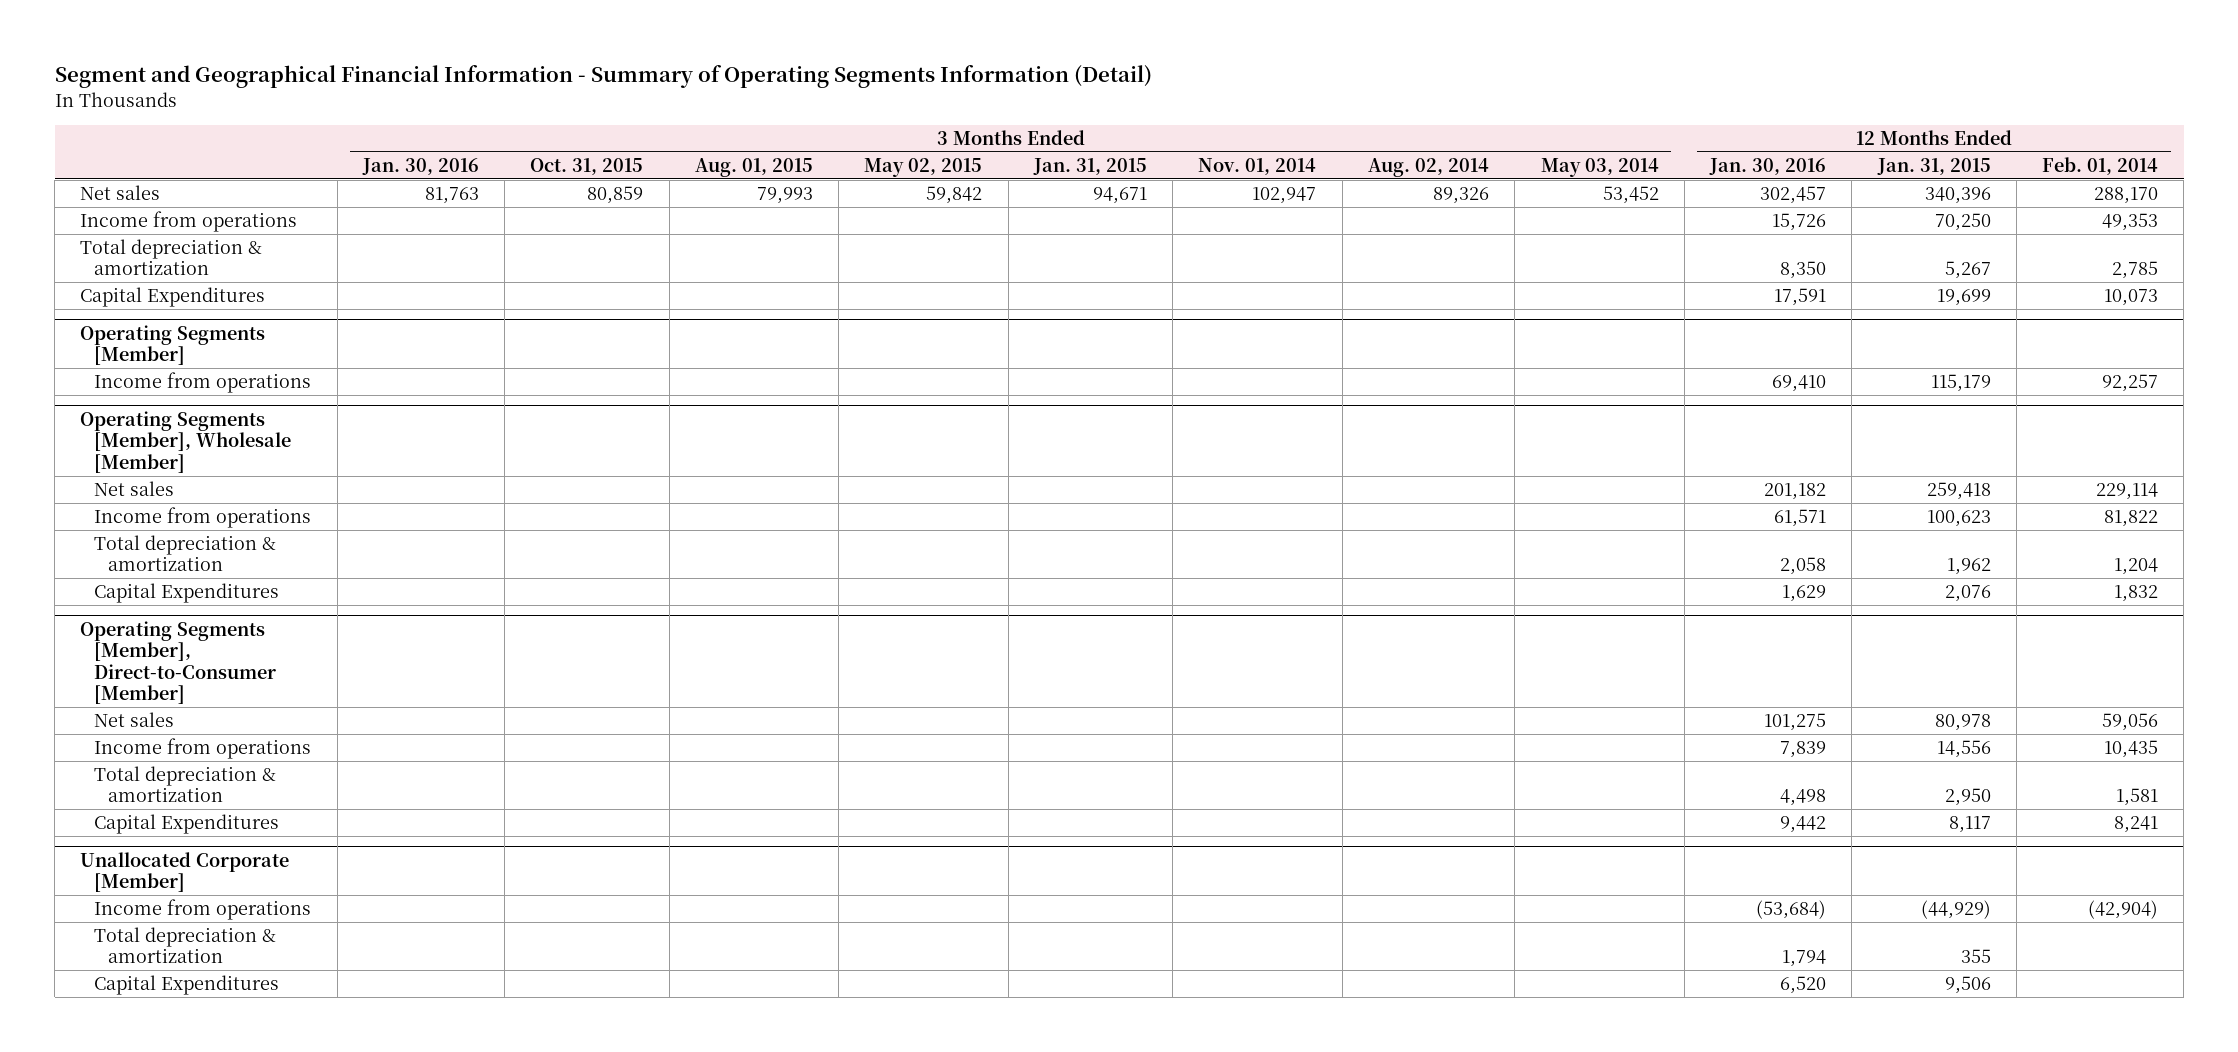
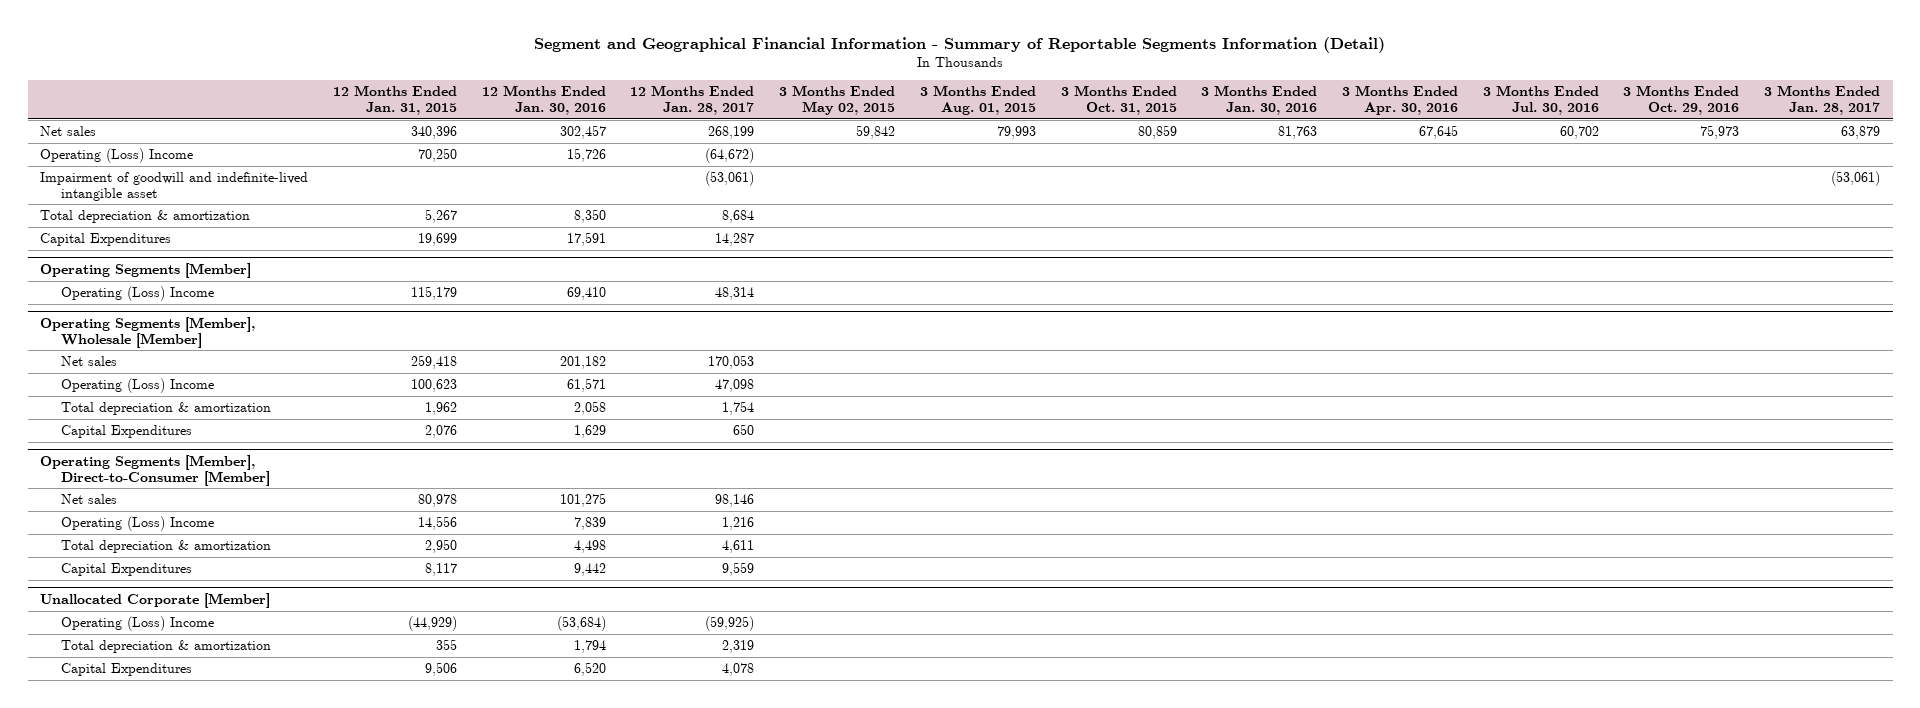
- Segment and Geographical Financial Information - Summary of Operating Segments Information (Detail)
+ Segment and Geographical Financial Information - Summary of Reportable Segments Information (Detail)
- | 3 Months Ended Jan. 30, 2016 | 3 Months Ended Oct. 31, 2015 | 3 Months Ended Aug. 01, 2015 | 3 Months Ended May 02, 2015 | 3 Months Ended Jan. 31, 2015 | 3 Months Ended Nov. 01, 2014 | 3 Months Ended Aug. 02, 2014 | 3 Months Ended May 03, 2014 | 12 Months Ended Jan. 30, 2016 | 12 Months Ended Jan. 31, 2015 | 12 Months Ended Feb. 01, 2014
+ | 12 Months Ended Jan. 31, 2015 | 12 Months Ended Jan. 30, 2016 | 12 Months Ended Jan. 28, 2017 | 3 Months Ended May 02, 2015 | 3 Months Ended Aug. 01, 2015 | 3 Months Ended Oct. 31, 2015 | 3 Months Ended Jan. 30, 2016 | 3 Months Ended Apr. 30, 2016 | 3 Months Ended Jul. 30, 2016 | 3 Months Ended Oct. 29, 2016 | 3 Months Ended Jan. 28, 2017
- Income from operations | | | | | | | | | 15,726 | 70,250 | 49,353
+ Operating (Loss) Income | 70,250 | 15,726 | (64,672) | | | | | | | |
+ Impairment of goodwill and indefinite-lived intangible asset | | | (53,061) | | | | | | | | (53,061)
@ Operating Segments [Member]
- Income from operations | | | | | | | | | 69,410 | 115,179 | 92,257
+ Operating (Loss) Income | 115,179 | 69,410 | 48,314 | | | | | | | |
@ Operating Segments [Member], Wholesale [Member]
- Income from operations | | | | | | | | | 61,571 | 100,623 | 81,822
+ Operating (Loss) Income | 100,623 | 61,571 | 47,098 | | | | | | | |
@ Operating Segments [Member], Direct-to-Consumer [Member]
- Income from operations | | | | | | | | | 7,839 | 14,556 | 10,435
+ Operating (Loss) Income | 14,556 | 7,839 | 1,216 | | | | | | | |
@ Unallocated Corporate [Member]
- Income from operations | | | | | | | | | (53,684) | (44,929) | (42,904)
+ Operating (Loss) Income | (44,929) | (53,684) | (59,925) | | | | | | | |

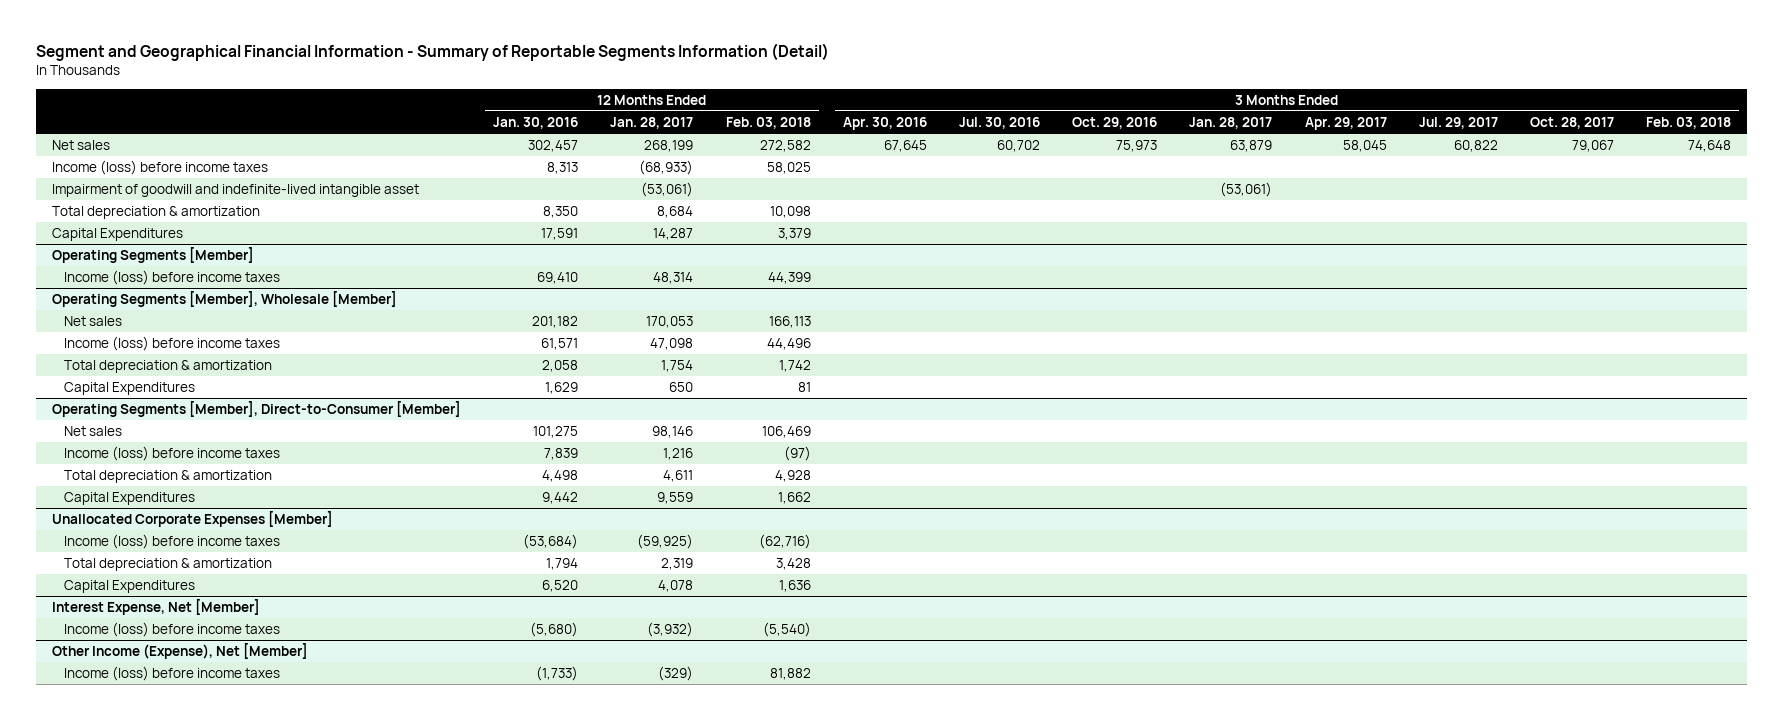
- | 12 Months Ended Jan. 31, 2015 | 12 Months Ended Jan. 30, 2016 | 12 Months Ended Jan. 28, 2017 | 3 Months Ended May 02, 2015 | 3 Months Ended Aug. 01, 2015 | 3 Months Ended Oct. 31, 2015 | 3 Months Ended Jan. 30, 2016 | 3 Months Ended Apr. 30, 2016 | 3 Months Ended Jul. 30, 2016 | 3 Months Ended Oct. 29, 2016 | 3 Months Ended Jan. 28, 2017
+ | 12 Months Ended Jan. 30, 2016 | 12 Months Ended Jan. 28, 2017 | 12 Months Ended Feb. 03, 2018 | 3 Months Ended Apr. 30, 2016 | 3 Months Ended Jul. 30, 2016 | 3 Months Ended Oct. 29, 2016 | 3 Months Ended Jan. 28, 2017 | 3 Months Ended Apr. 29, 2017 | 3 Months Ended Jul. 29, 2017 | 3 Months Ended Oct. 28, 2017 | 3 Months Ended Feb. 03, 2018
- Operating (Loss) Income | 70,250 | 15,726 | (64,672) | | | | | | | |
+ Income (loss) before income taxes | 8,313 | (68,933) | 58,025 | | | | | | | |
@ Operating Segments [Member]
- Operating (Loss) Income | 115,179 | 69,410 | 48,314 | | | | | | | |
+ Income (loss) before income taxes | 69,410 | 48,314 | 44,399 | | | | | | | |
@ Operating Segments [Member], Wholesale [Member]
- Operating (Loss) Income | 100,623 | 61,571 | 47,098 | | | | | | | |
+ Income (loss) before income taxes | 61,571 | 47,098 | 44,496 | | | | | | | |
@ Operating Segments [Member], Direct-to-Consumer [Member]
- Operating (Loss) Income | 14,556 | 7,839 | 1,216 | | | | | | | |
+ Income (loss) before income taxes | 7,839 | 1,216 | (97) | | | | | | | |
- Unallocated Corporate [Member]
- Operating (Loss) Income | (44,929) | (53,684) | (59,925) | | | | | | | |
+ Unallocated Corporate Expenses [Member]
+ Income (loss) before income taxes | (53,684) | (59,925) | (62,716) | | | | | | | |
+ Interest Expense, Net [Member]
+ Income (loss) before income taxes | (5,680) | (3,932) | (5,540) | | | | | | | |
+ Other Income (Expense), Net [Member]
+ Income (loss) before income taxes | (1,733) | (329) | 81,882 | | | | | | | |

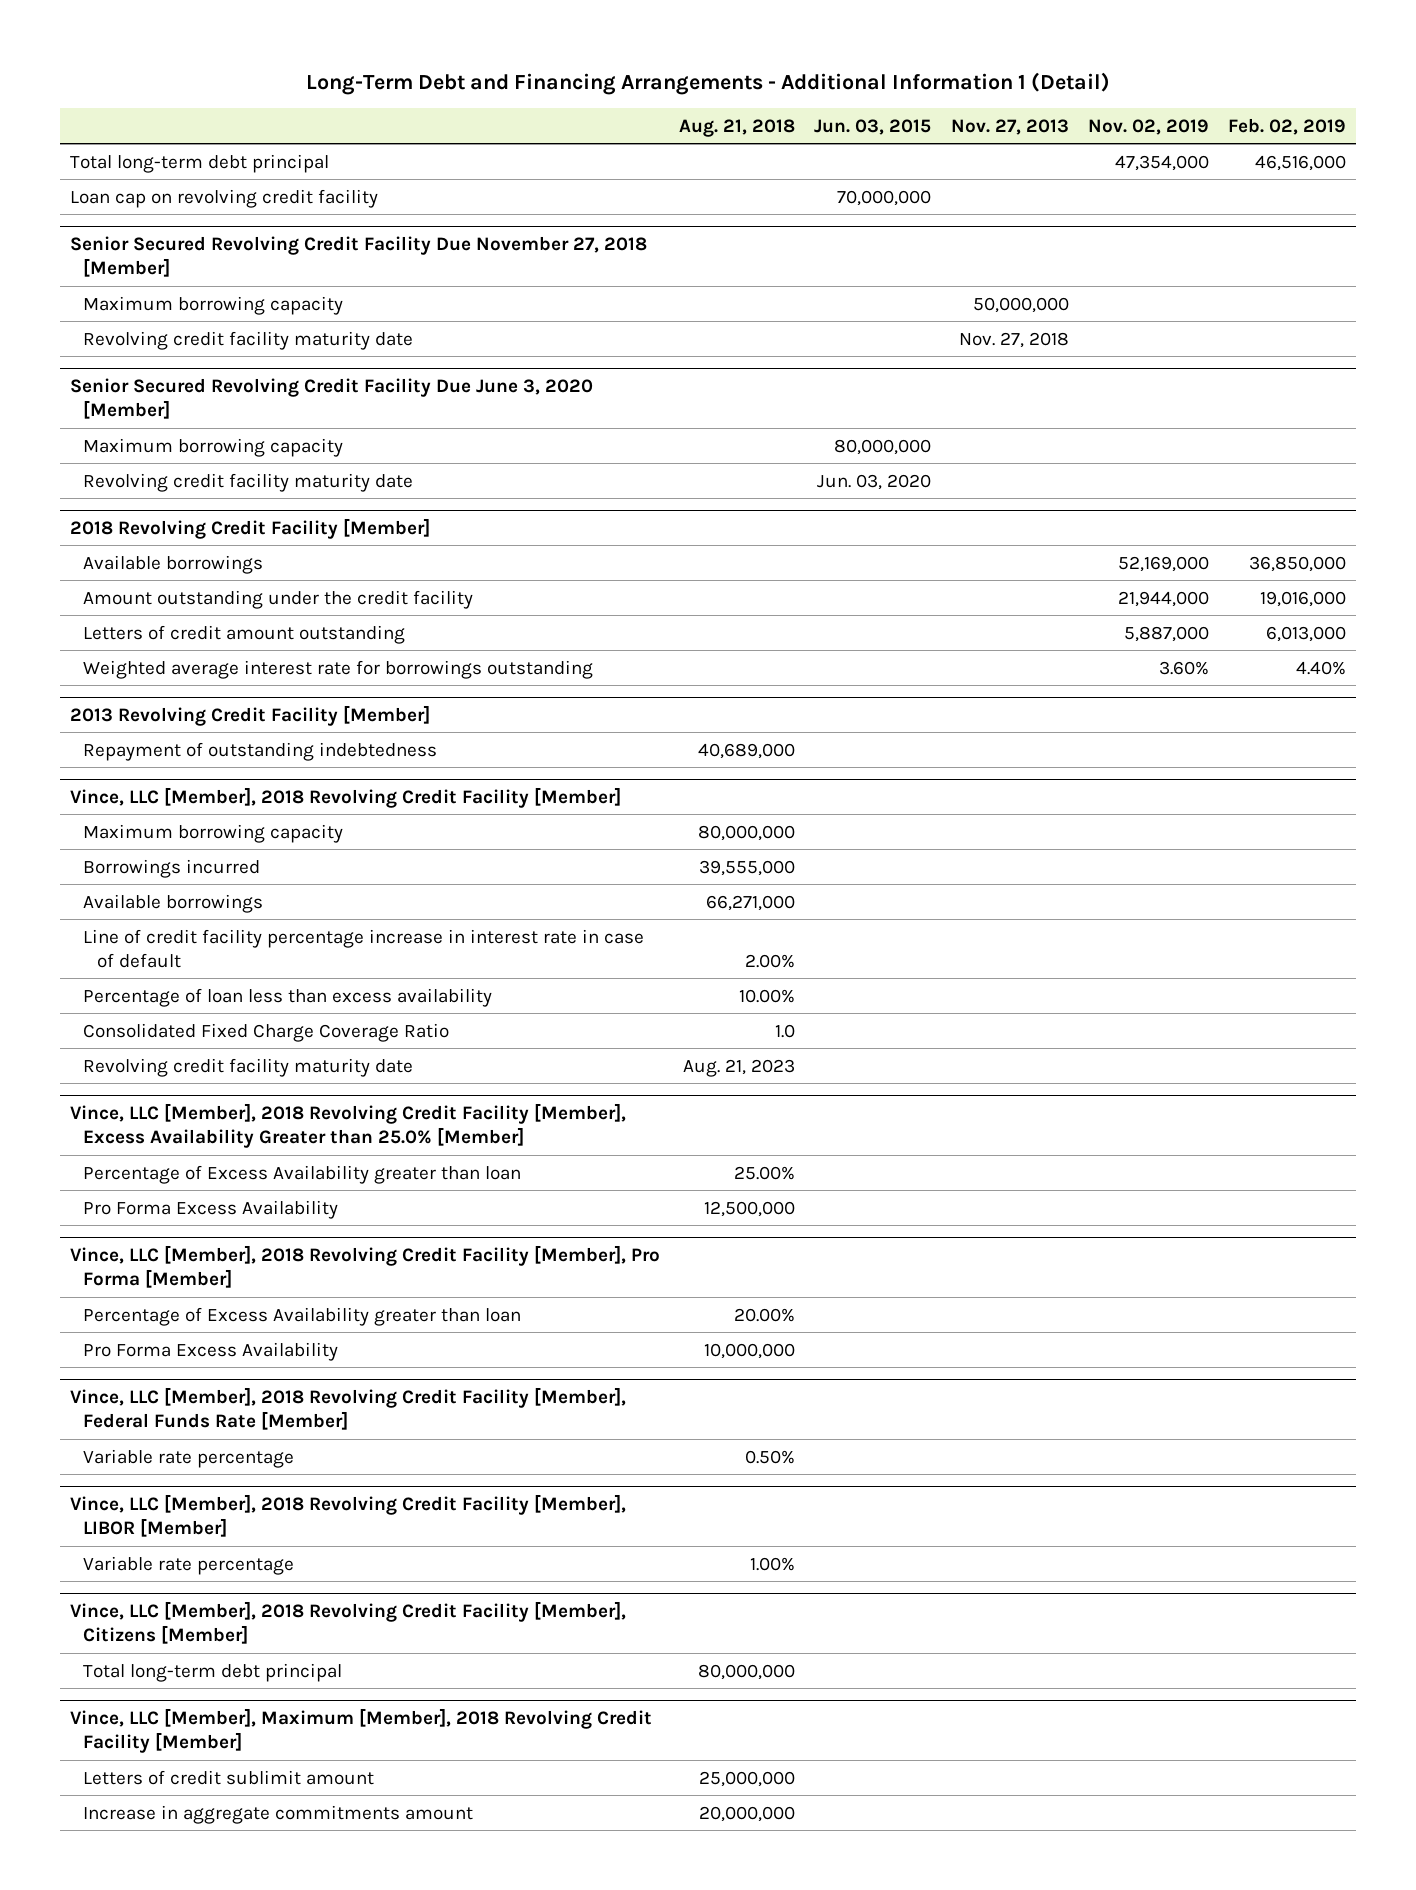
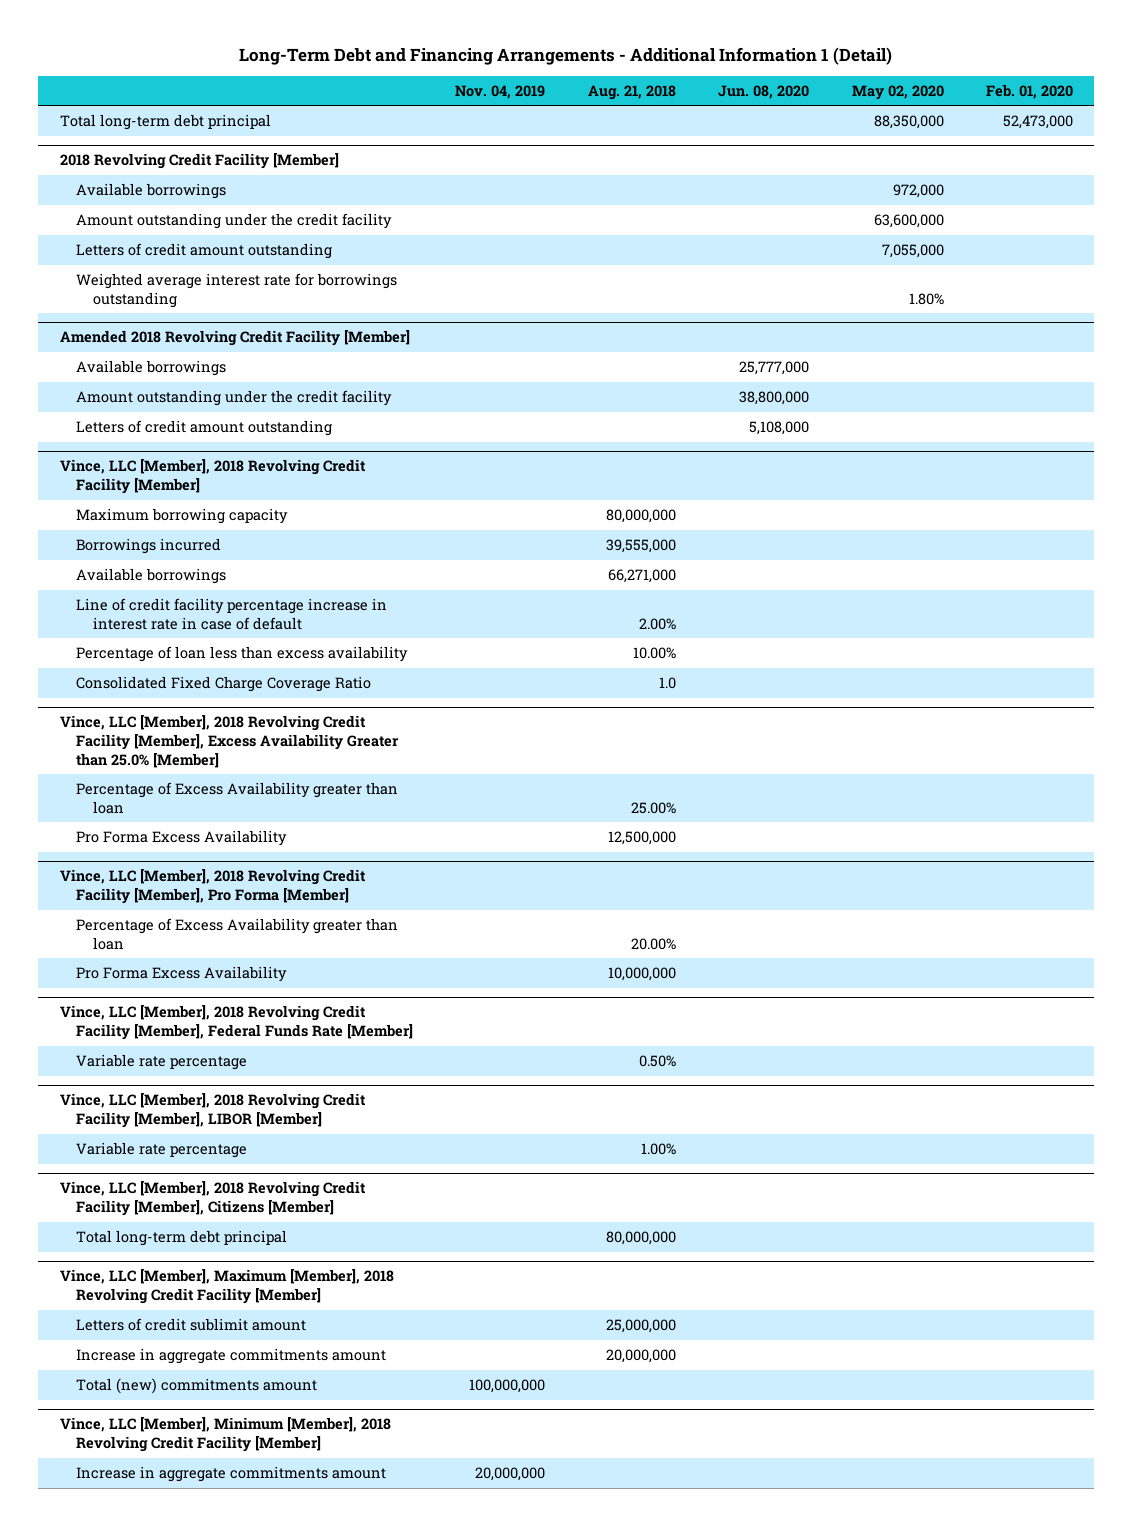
- | Aug. 21, 2018 | Jun. 03, 2015 | Nov. 27, 2013 | Nov. 02, 2019 | Feb. 02, 2019
+ | Nov. 04, 2019 | Aug. 21, 2018 | Jun. 08, 2020 | May 02, 2020 | Feb. 01, 2020
- Loan cap on revolving credit facility | | 70,000,000 | | |
- Senior Secured Revolving Credit Facility Due November 27, 2018 [Member]
- Maximum borrowing capacity | | | 50,000,000 | |
- Revolving credit facility maturity date | | | Nov. 27, 2018 | |
- Senior Secured Revolving Credit Facility Due June 3, 2020 [Member]
- Maximum borrowing capacity | | 80,000,000 | | |
- Revolving credit facility maturity date | | Jun. 03, 2020 | | |
- 2013 Revolving Credit Facility [Member]
- Repayment of outstanding indebtedness | 40,689,000 | | | |
+ Amended 2018 Revolving Credit Facility [Member]
+ Available borrowings | | | 25,777,000 | |
+ Amount outstanding under the credit facility | | | 38,800,000 | |
+ Letters of credit amount outstanding | | | 5,108,000 | |
@ Vince, LLC [Member], 2018 Revolving Credit Facility [Member]
- Revolving credit facility maturity date | Aug. 21, 2023 | | | |
@ Vince, LLC [Member], Maximum [Member], 2018 Revolving Credit Facility [Member]
+ Total (new) commitments amount | 100,000,000 | | | |
+ Vince, LLC [Member], Minimum [Member], 2018 Revolving Credit Facility [Member]
+ Increase in aggregate commitments amount | 20,000,000 | | | |

